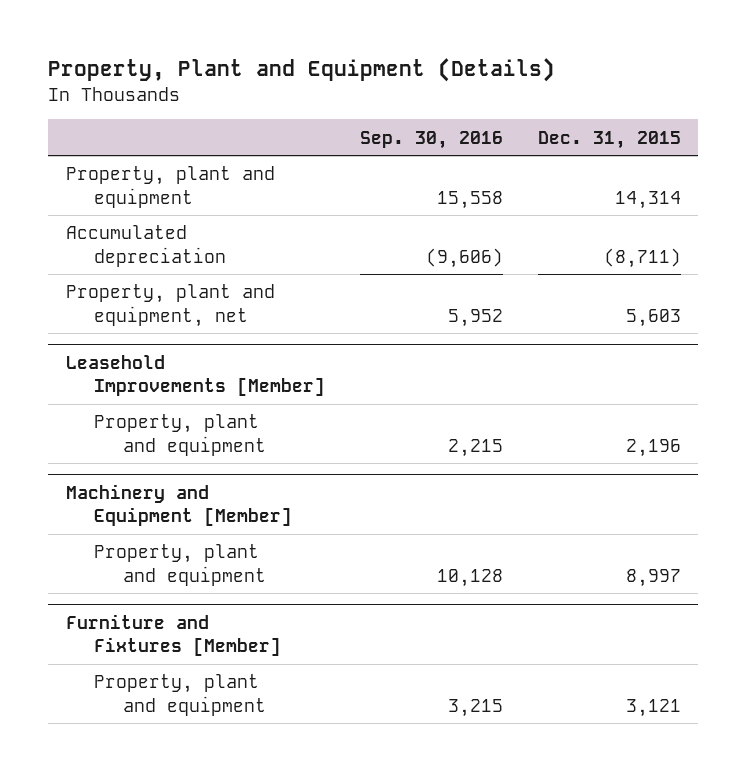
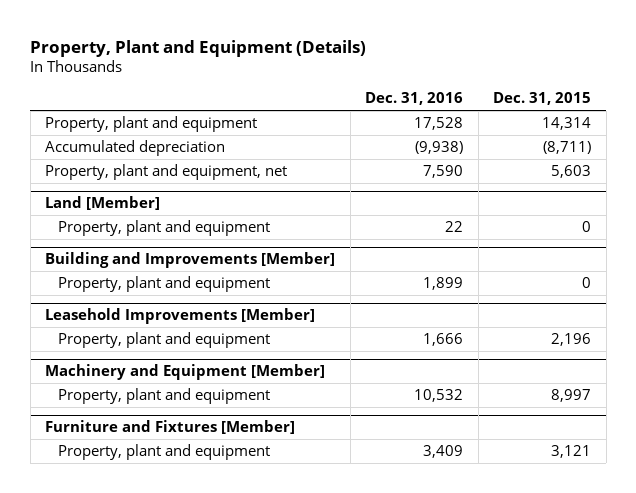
- | Sep. 30, 2016 | Dec. 31, 2015
+ | Dec. 31, 2016 | Dec. 31, 2015
+ Land [Member]
+ Property, plant and equipment | 22 | 0
+ Building and Improvements [Member]
+ Property, plant and equipment | 1,899 | 0

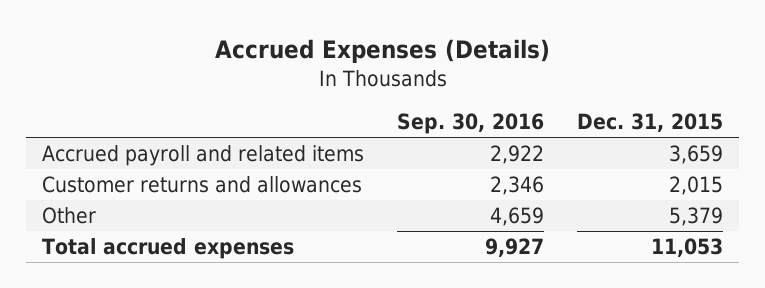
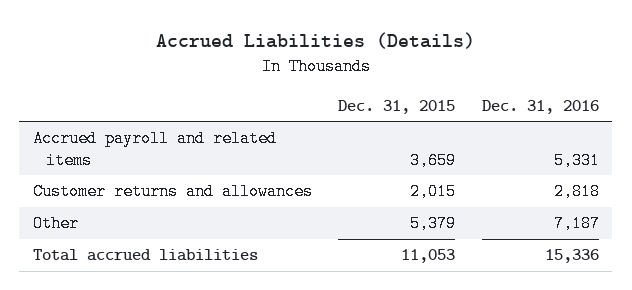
- Accrued Expenses (Details)
+ Accrued Liabilities (Details)
- | Sep. 30, 2016 | Dec. 31, 2015
+ | Dec. 31, 2015 | Dec. 31, 2016
- Total accrued expenses | 9,927 | 11,053
+ Total accrued liabilities | 11,053 | 15,336

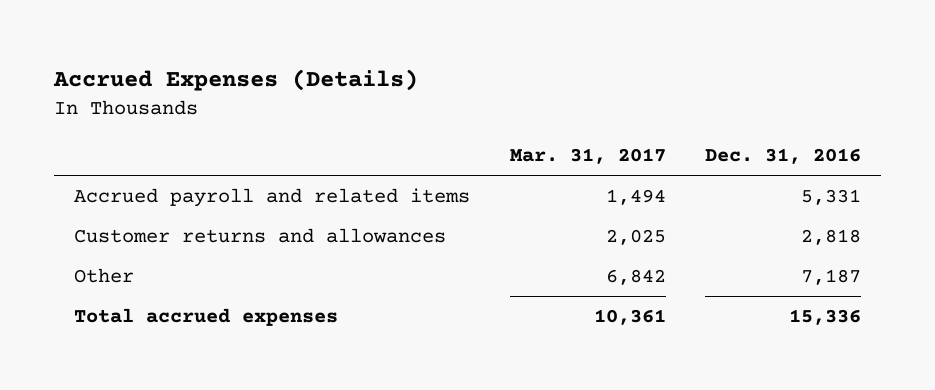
- Accrued Liabilities (Details)
+ Accrued Expenses (Details)
- | Dec. 31, 2015 | Dec. 31, 2016
+ | Mar. 31, 2017 | Dec. 31, 2016
- Total accrued liabilities | 11,053 | 15,336
+ Total accrued expenses | 10,361 | 15,336

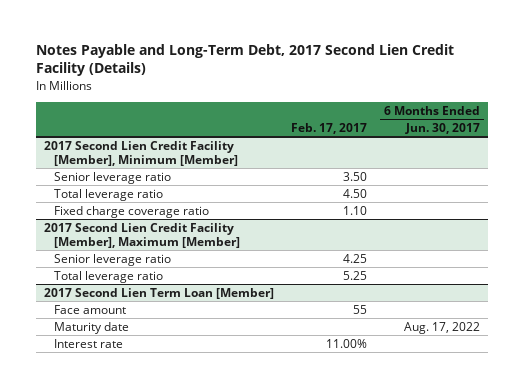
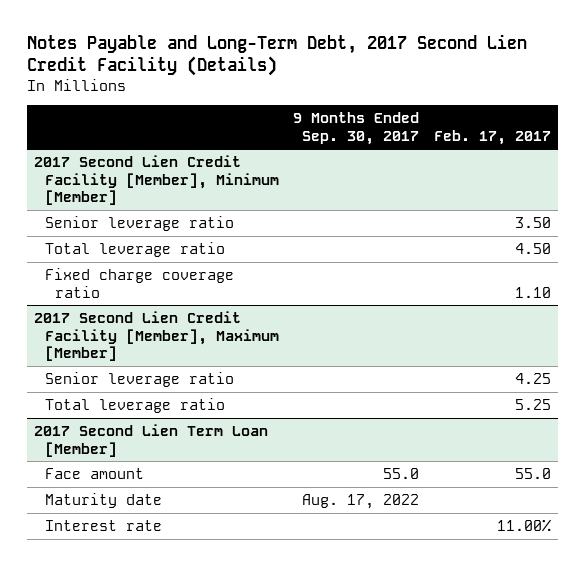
- | Feb. 17, 2017 | 6 Months Ended Jun. 30, 2017
+ | 9 Months Ended Sep. 30, 2017 | Feb. 17, 2017
@ 2017 Second Lien Term Loan [Member]
- Face amount | 55 |
+ Face amount | 55.0 | 55.0

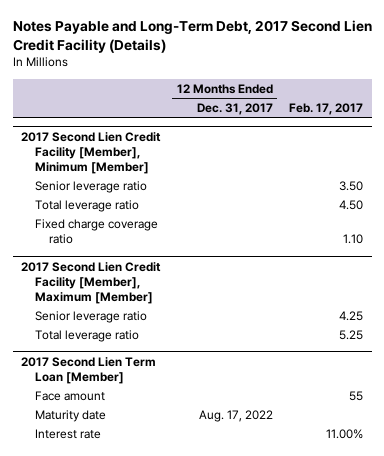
- | 9 Months Ended Sep. 30, 2017 | Feb. 17, 2017
+ | 12 Months Ended Dec. 31, 2017 | Feb. 17, 2017
@ 2017 Second Lien Term Loan [Member]
- Face amount | 55.0 | 55.0
+ Face amount | | 55

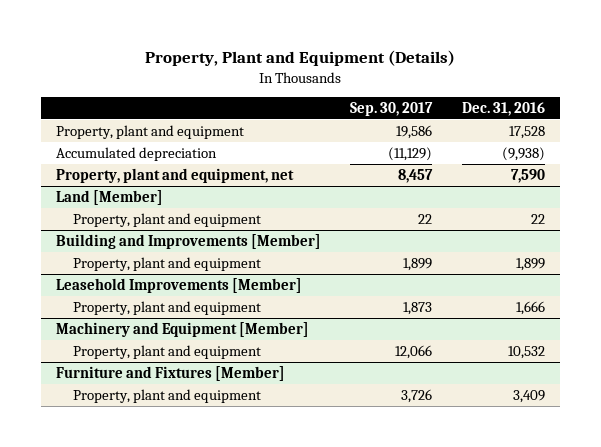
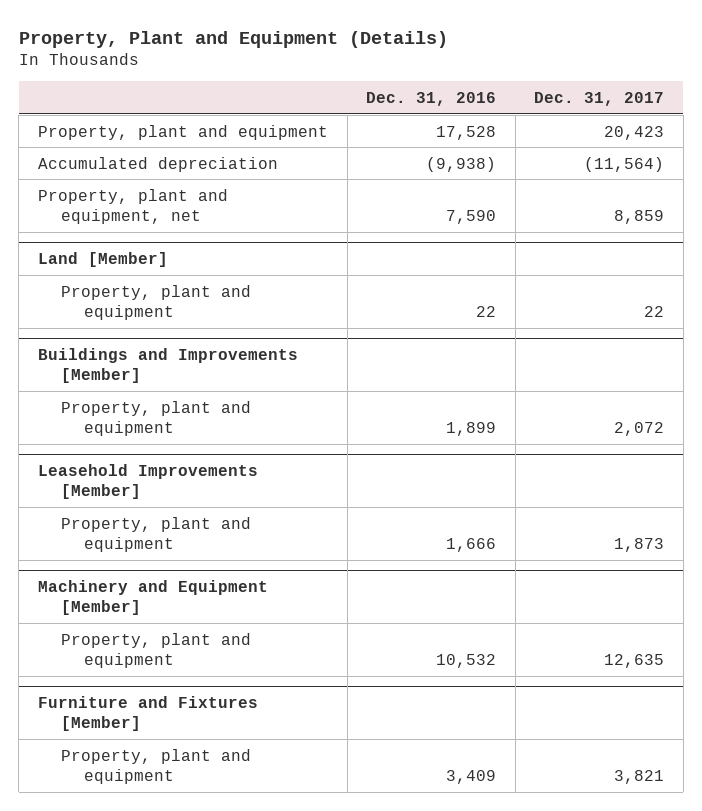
- | Sep. 30, 2017 | Dec. 31, 2016
+ | Dec. 31, 2016 | Dec. 31, 2017
- Building and Improvements [Member]
+ Buildings and Improvements [Member]

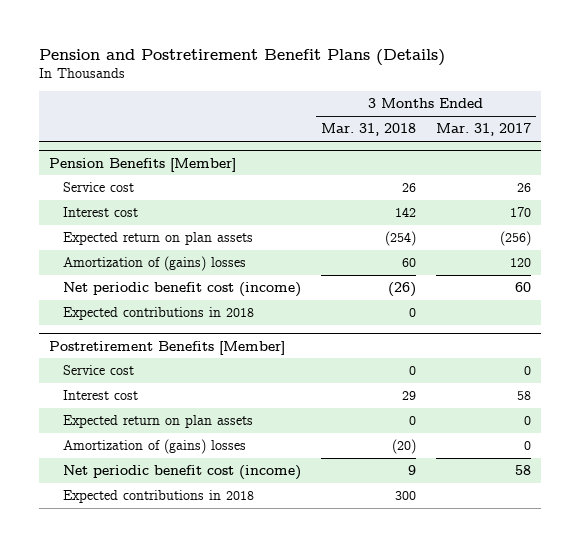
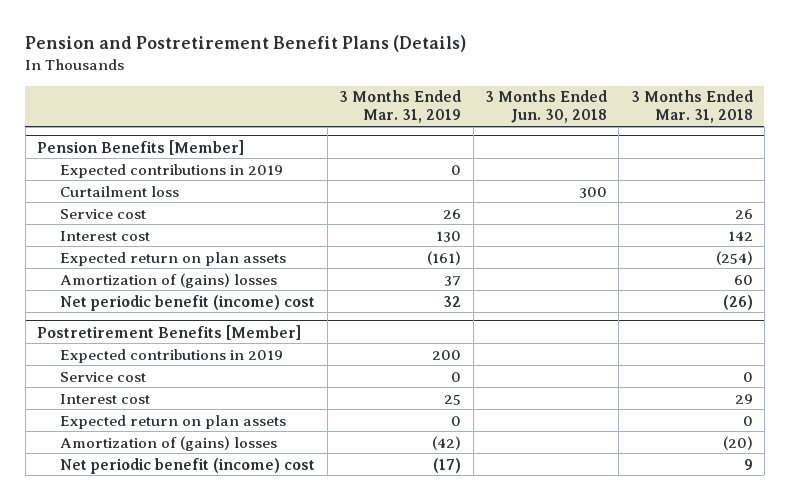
- | 3 Months Ended Mar. 31, 2018 | 3 Months Ended Mar. 31, 2017
+ | 3 Months Ended Mar. 31, 2019 | 3 Months Ended Jun. 30, 2018 | 3 Months Ended Mar. 31, 2018
@ Pension Benefits [Member]
+ Expected contributions in 2019 | 0 | |
+ Curtailment loss | | 300 |
- Net periodic benefit cost (income) | (26) | 60
- Expected contributions in 2018 | 0 |
+ Net periodic benefit (income) cost | 32 | | (26)
@ Postretirement Benefits [Member]
+ Expected contributions in 2019 | 200 | |
- Net periodic benefit cost (income) | 9 | 58
- Expected contributions in 2018 | 300 |
+ Net periodic benefit (income) cost | (17) | | 9

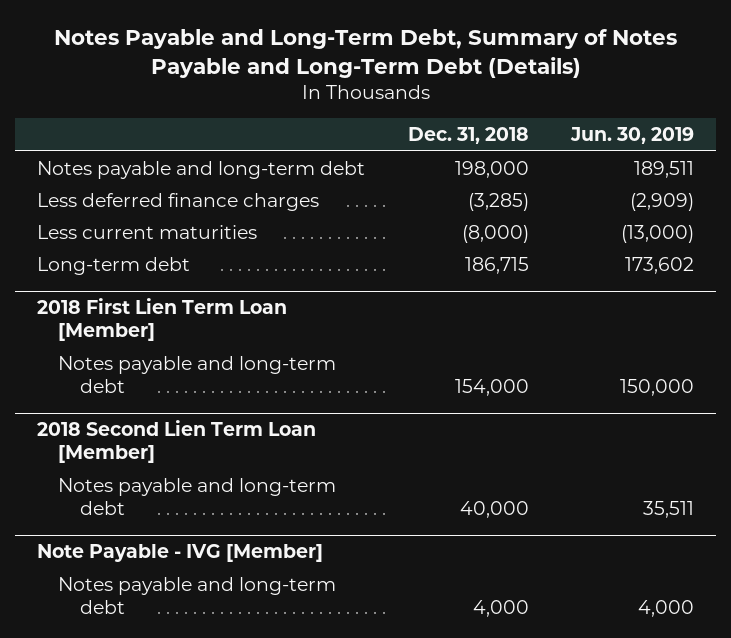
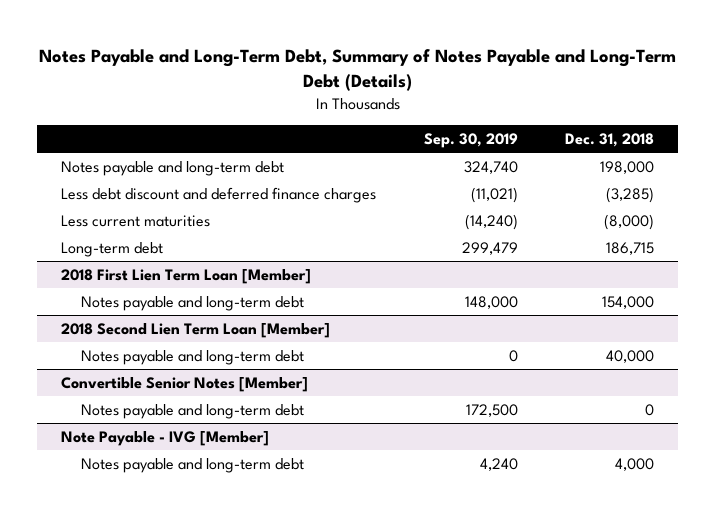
- | Dec. 31, 2018 | Jun. 30, 2019
+ | Sep. 30, 2019 | Dec. 31, 2018
- Less deferred finance charges | (3,285) | (2,909)
+ Less debt discount and deferred finance charges | (11,021) | (3,285)
+ Convertible Senior Notes [Member]
+ Notes payable and long-term debt | 172,500 | 0

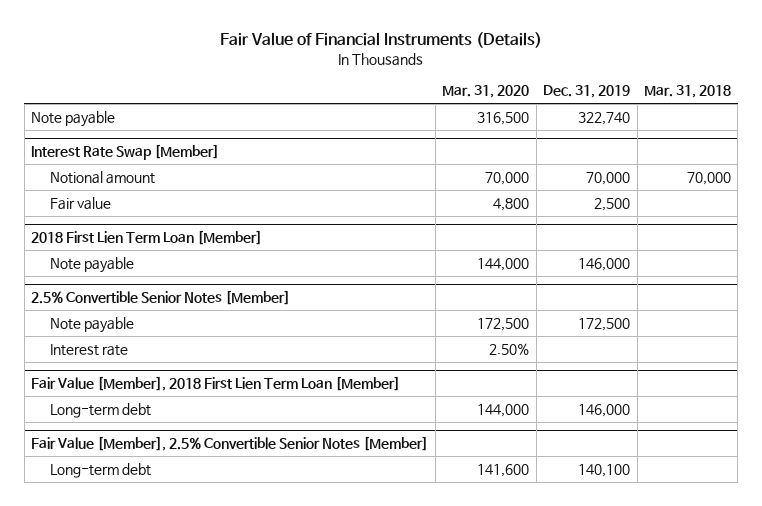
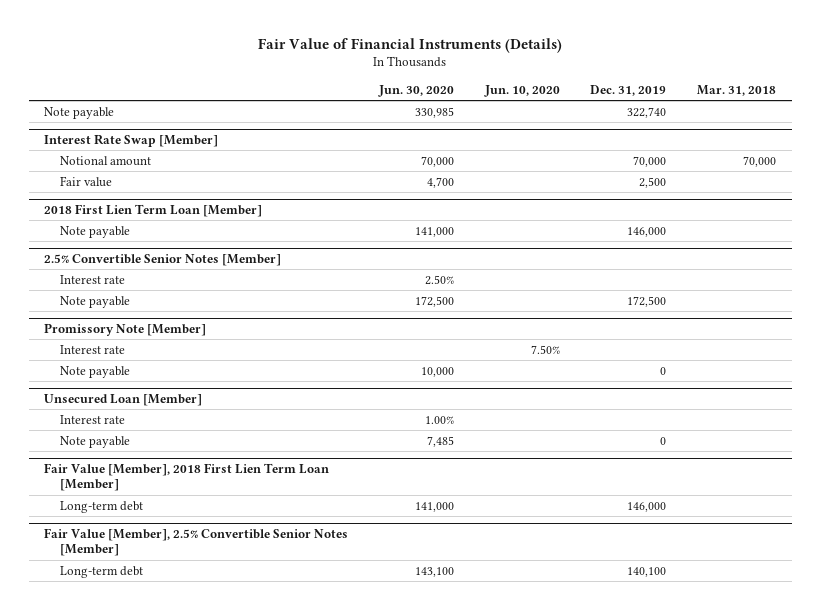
- | Mar. 31, 2020 | Dec. 31, 2019 | Mar. 31, 2018
+ | Jun. 30, 2020 | Jun. 10, 2020 | Dec. 31, 2019 | Mar. 31, 2018
@ 2.5% Convertible Senior Notes [Member]
+ Interest rate | 2.50% | | |
+ Promissory Note [Member]
+ Note payable | 10,000 | | 0 |
+ Unsecured Loan [Member]
+ Interest rate | 1.00% | | |
+ Note payable | 7,485 | | 0 |

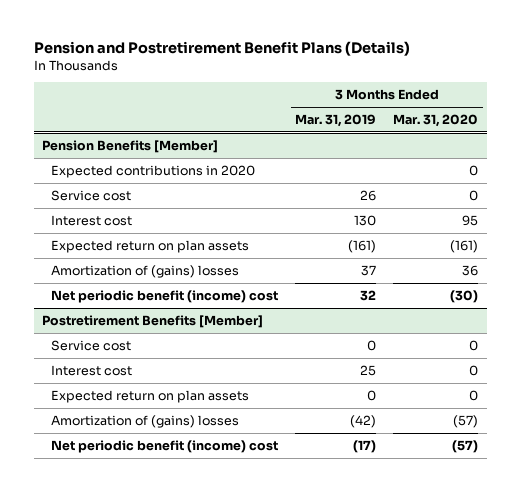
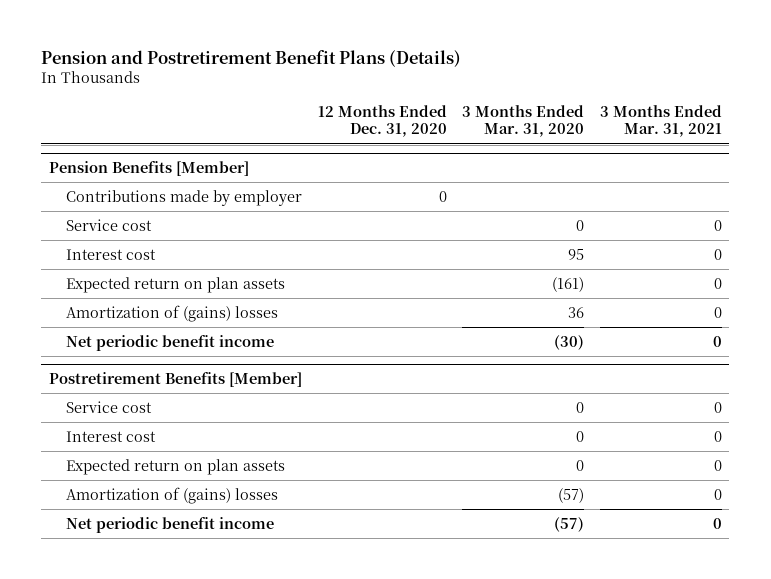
- | 3 Months Ended Mar. 31, 2019 | 3 Months Ended Mar. 31, 2020
+ | 12 Months Ended Dec. 31, 2020 | 3 Months Ended Mar. 31, 2020 | 3 Months Ended Mar. 31, 2021
@ Pension Benefits [Member]
- Expected contributions in 2020 | | 0
+ Contributions made by employer | 0 | |
- Net periodic benefit (income) cost | 32 | (30)
+ Net periodic benefit income | | (30) | 0
@ Postretirement Benefits [Member]
- Net periodic benefit (income) cost | (17) | (57)
+ Net periodic benefit income | | (57) | 0

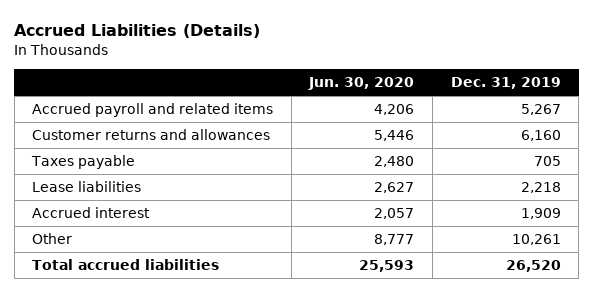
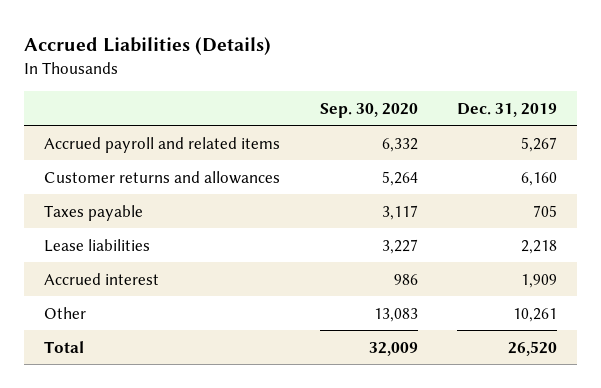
- | Jun. 30, 2020 | Dec. 31, 2019
+ | Sep. 30, 2020 | Dec. 31, 2019
- Total accrued liabilities | 25,593 | 26,520
+ Total | 32,009 | 26,520

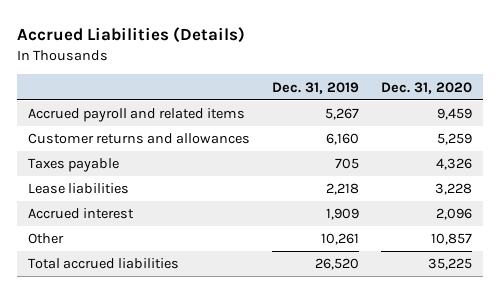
- | Sep. 30, 2020 | Dec. 31, 2019
+ | Dec. 31, 2019 | Dec. 31, 2020
- Total | 32,009 | 26,520
+ Total accrued liabilities | 26,520 | 35,225

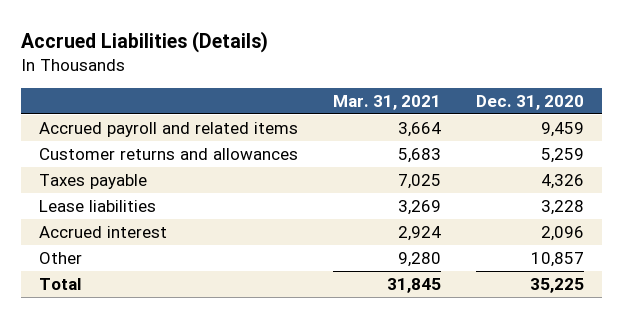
- | Dec. 31, 2019 | Dec. 31, 2020
+ | Mar. 31, 2021 | Dec. 31, 2020
- Total accrued liabilities | 26,520 | 35,225
+ Total | 31,845 | 35,225

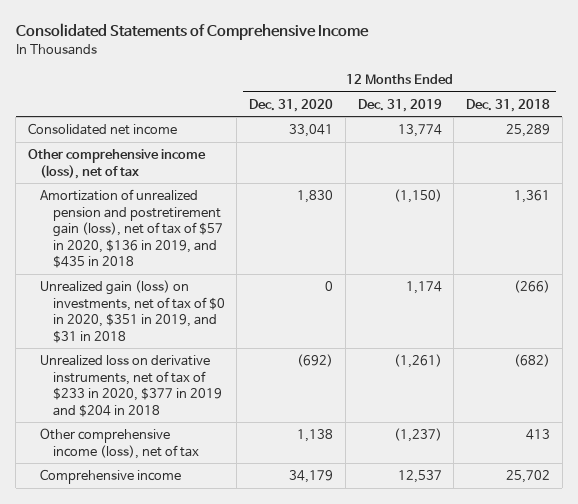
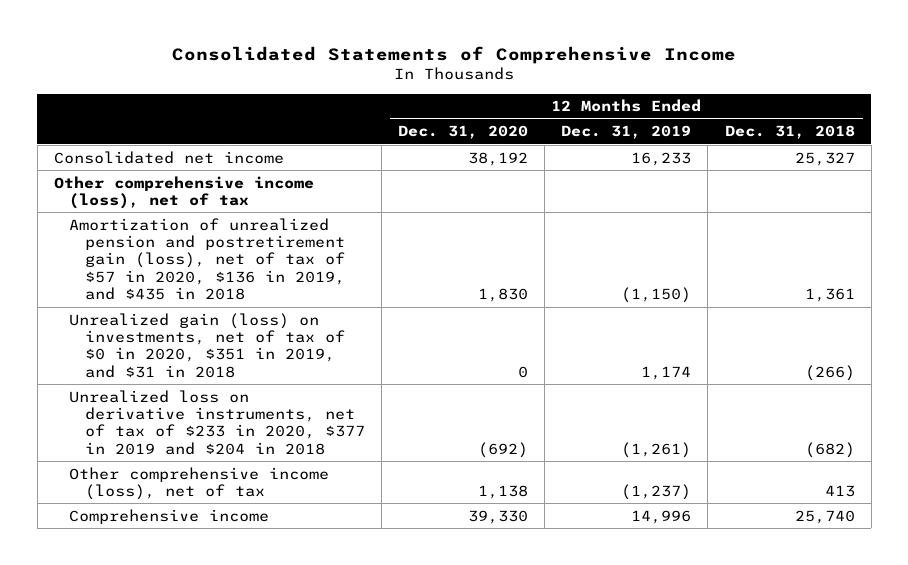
- Consolidated net income | 33,041 | 13,774 | 25,289
+ Consolidated net income | 38,192 | 16,233 | 25,327
- Comprehensive income | 34,179 | 12,537 | 25,702
+ Comprehensive income | 39,330 | 14,996 | 25,740

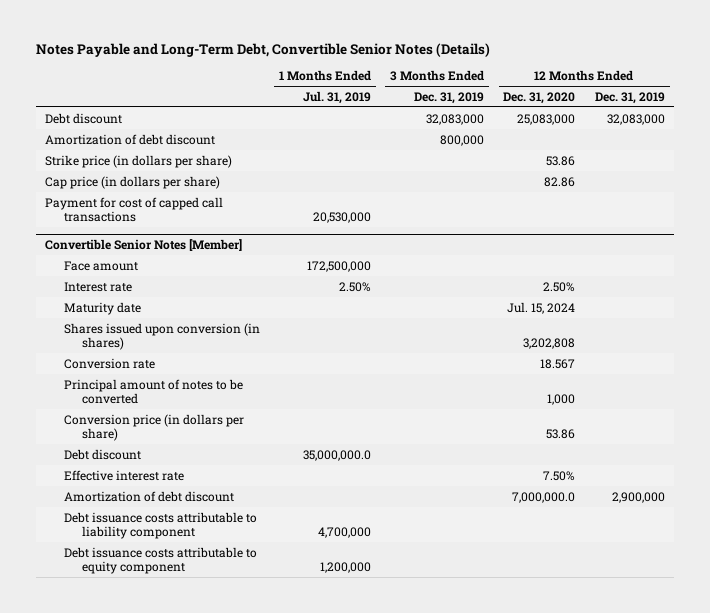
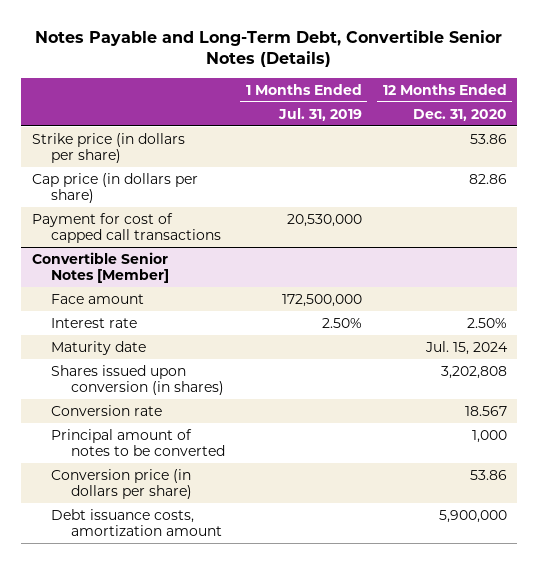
- | 1 Months Ended Jul. 31, 2019 | 3 Months Ended Dec. 31, 2019 | 12 Months Ended Dec. 31, 2020 | 12 Months Ended Dec. 31, 2019
+ | 1 Months Ended Jul. 31, 2019 | 12 Months Ended Dec. 31, 2020
- Debt discount | | 32,083,000 | 25,083,000 | 32,083,000
- Amortization of debt discount | | 800,000 | |
@ Convertible Senior Notes [Member]
- Debt discount | 35,000,000.0 | | |
- Effective interest rate | | | 7.50% |
- Amortization of debt discount | | | 7,000,000.0 | 2,900,000
- Debt issuance costs attributable to liability component | 4,700,000 | | |
- Debt issuance costs attributable to equity component | 1,200,000 | | |
+ Debt issuance costs, amortization amount | | 5,900,000

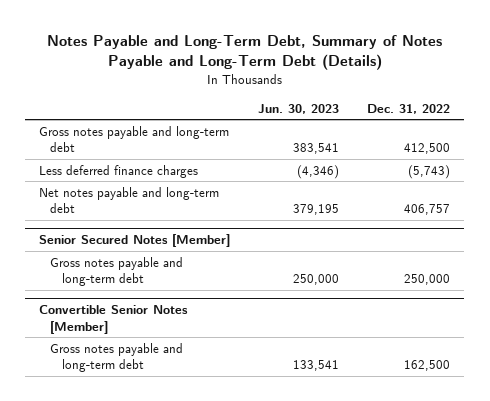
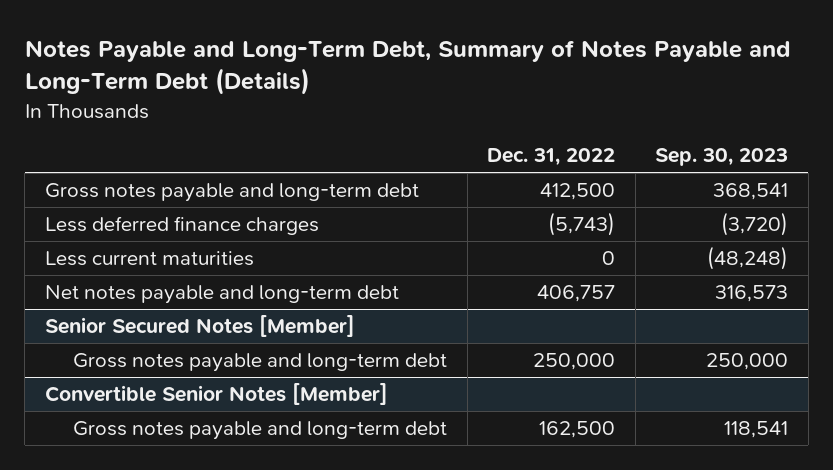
- | Jun. 30, 2023 | Dec. 31, 2022
+ | Dec. 31, 2022 | Sep. 30, 2023
+ Less current maturities | 0 | (48,248)

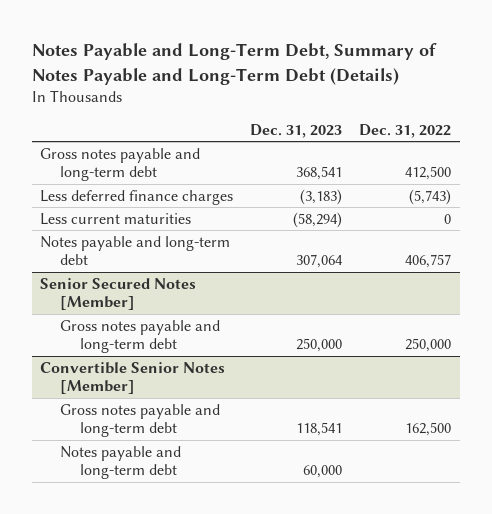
- | Dec. 31, 2022 | Sep. 30, 2023
+ | Dec. 31, 2023 | Dec. 31, 2022
- Net notes payable and long-term debt | 406,757 | 316,573
+ Notes payable and long-term debt | 307,064 | 406,757
@ Convertible Senior Notes [Member]
+ Notes payable and long-term debt | 60,000 |

